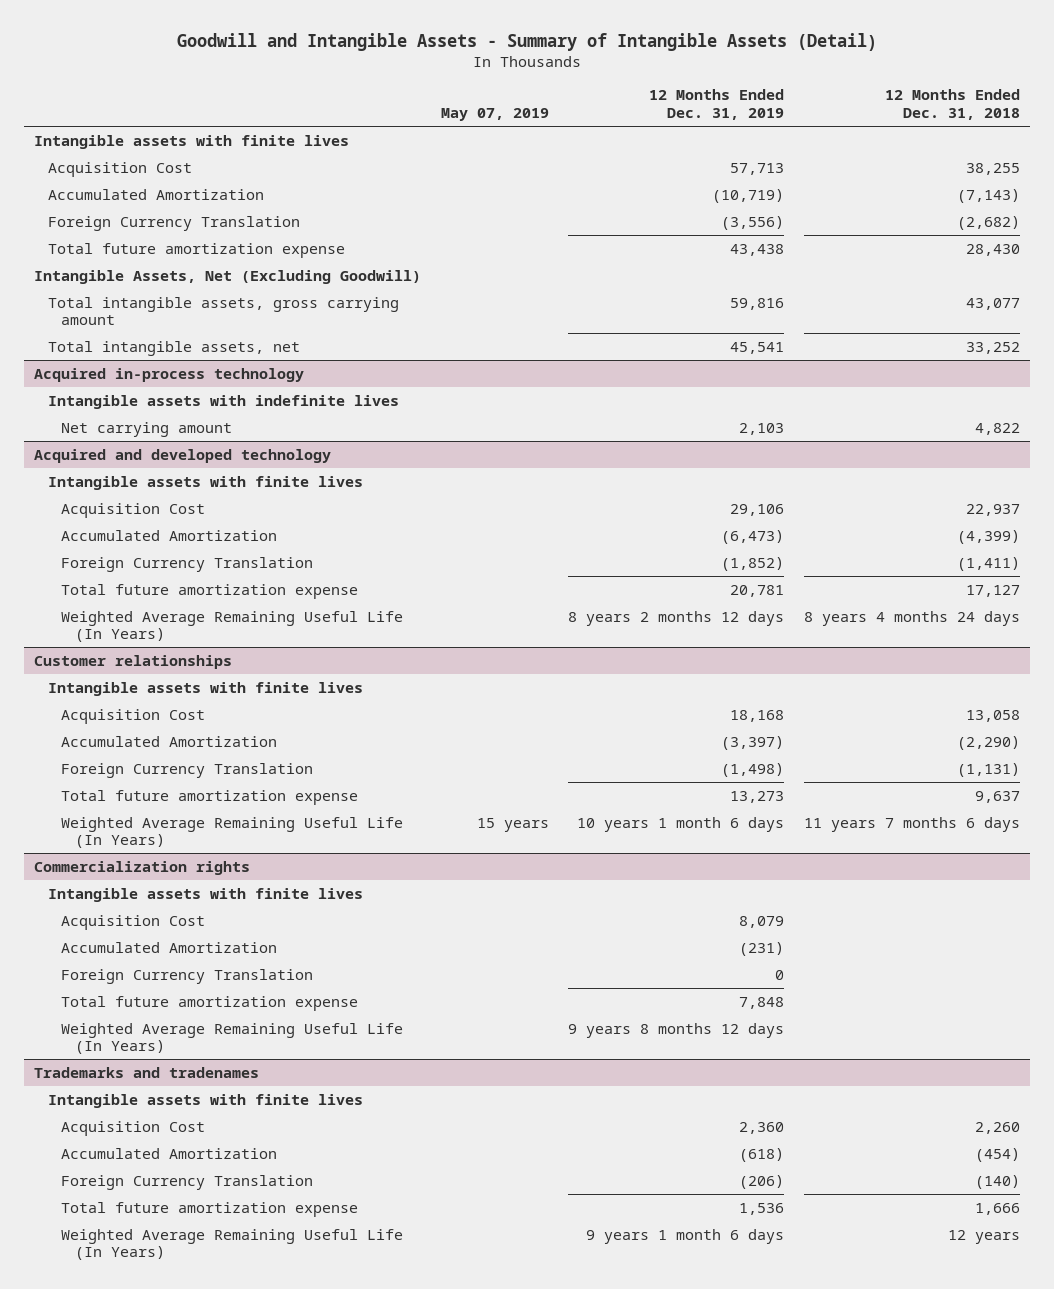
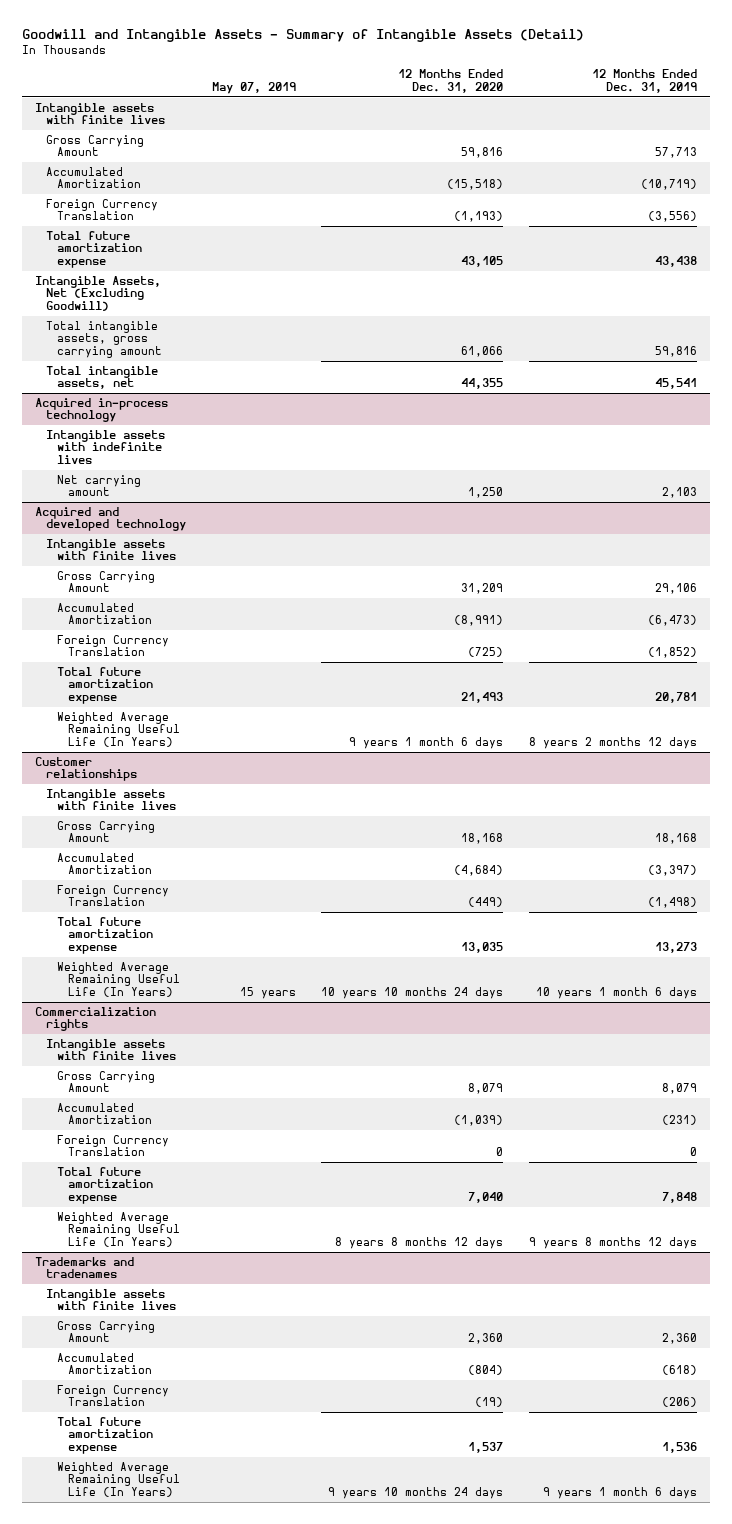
- | May 07, 2019 | 12 Months Ended Dec. 31, 2019 | 12 Months Ended Dec. 31, 2018
+ | May 07, 2019 | 12 Months Ended Dec. 31, 2020 | 12 Months Ended Dec. 31, 2019
- Acquisition Cost | | 57,713 | 38,255
+ Gross Carrying Amount | | 59,816 | 57,713
@ Acquired and developed technology
- Acquisition Cost | | 29,106 | 22,937
+ Gross Carrying Amount | | 31,209 | 29,106
@ Customer relationships
- Acquisition Cost | | 18,168 | 13,058
+ Gross Carrying Amount | | 18,168 | 18,168
@ Commercialization rights
- Acquisition Cost | | 8,079 |
+ Gross Carrying Amount | | 8,079 | 8,079
@ Trademarks and tradenames
- Acquisition Cost | | 2,360 | 2,260
+ Gross Carrying Amount | | 2,360 | 2,360

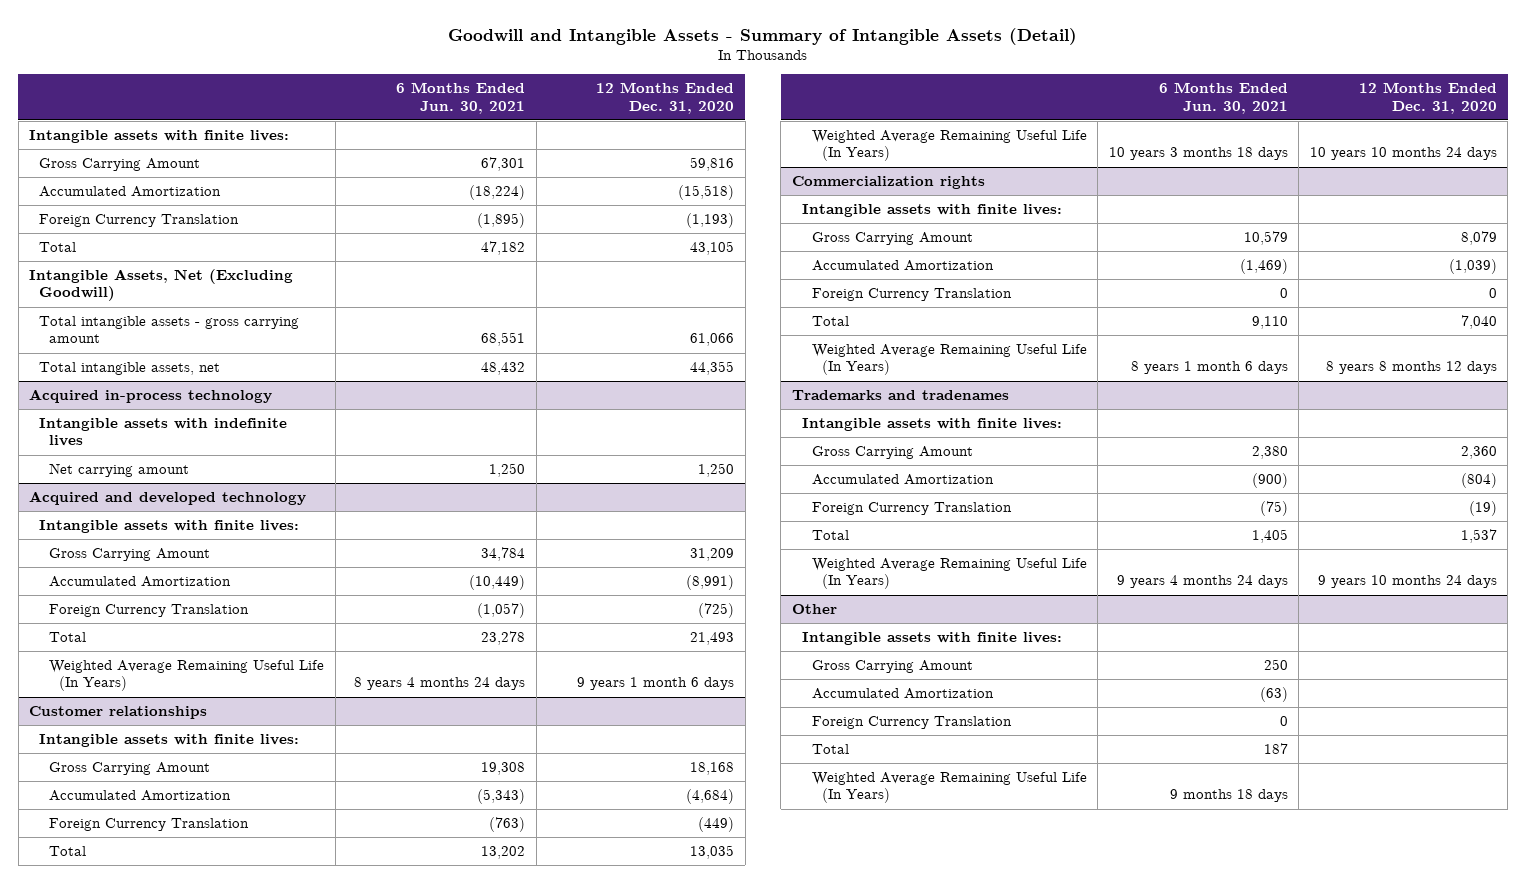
- | May 07, 2019 | 12 Months Ended Dec. 31, 2020 | 12 Months Ended Dec. 31, 2019
+ | 6 Months Ended Jun. 30, 2021 | 12 Months Ended Dec. 31, 2020
- Intangible assets with finite lives
+ Intangible assets with finite lives:
- Total future amortization expense | | 43,105 | 43,438
+ Total | 47,182 | 43,105
- Total intangible assets, gross carrying amount | | 61,066 | 59,816
+ Total intangible assets - gross carrying amount | 68,551 | 61,066
@ Acquired and developed technology
- Intangible assets with finite lives
+ Intangible assets with finite lives:
- Total future amortization expense | | 21,493 | 20,781
+ Total | 23,278 | 21,493
@ Customer relationships
- Intangible assets with finite lives
+ Intangible assets with finite lives:
- Total future amortization expense | | 13,035 | 13,273
+ Total | 13,202 | 13,035
@ Commercialization rights
- Intangible assets with finite lives
+ Intangible assets with finite lives:
- Total future amortization expense | | 7,040 | 7,848
+ Total | 9,110 | 7,040
@ Trademarks and tradenames
- Intangible assets with finite lives
+ Intangible assets with finite lives:
- Total future amortization expense | | 1,537 | 1,536
+ Total | 1,405 | 1,537
+ Other
+ Intangible assets with finite lives:
+ Gross Carrying Amount | 250 |
+ Accumulated Amortization | (63) |
+ Foreign Currency Translation | 0 |
+ Total | 187 |
+ Weighted Average Remaining Useful Life (In Years) | 9 months 18 days |

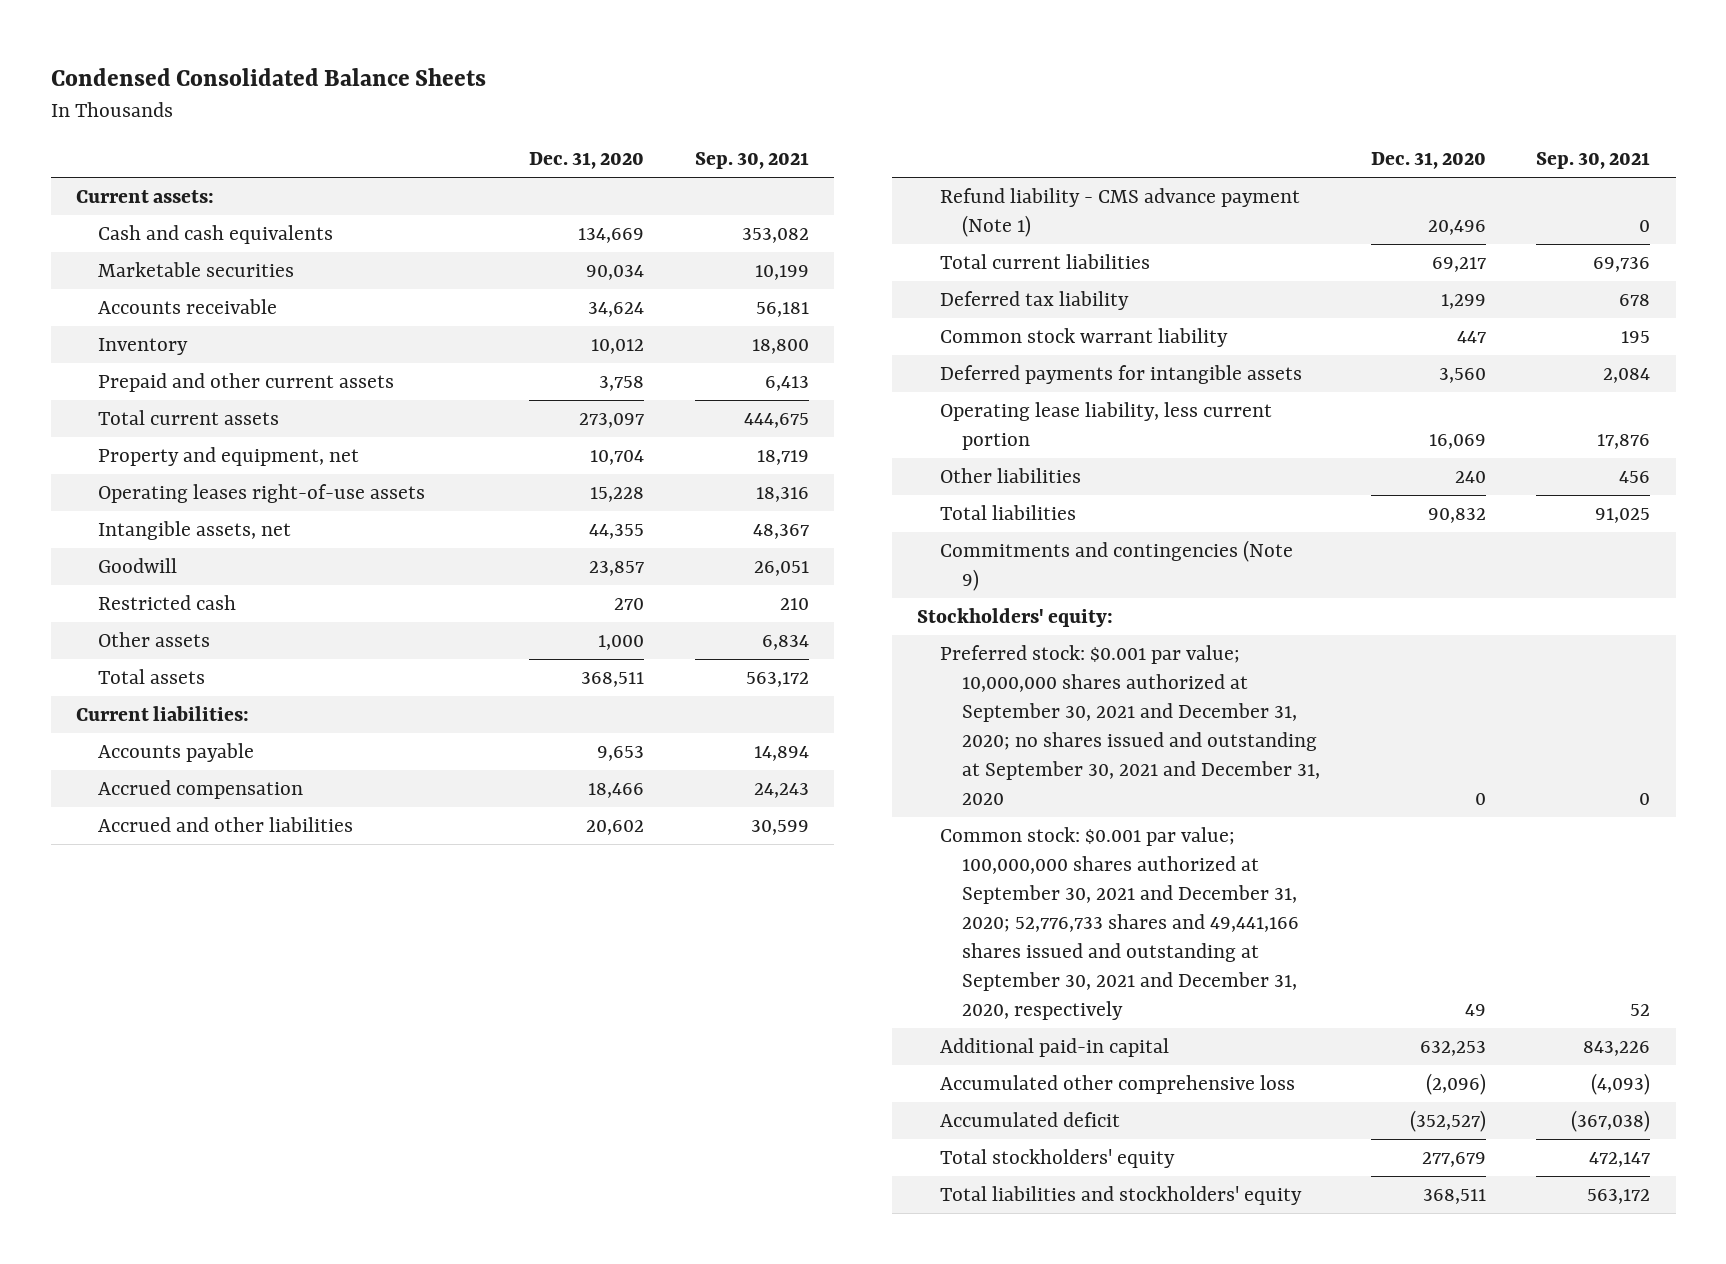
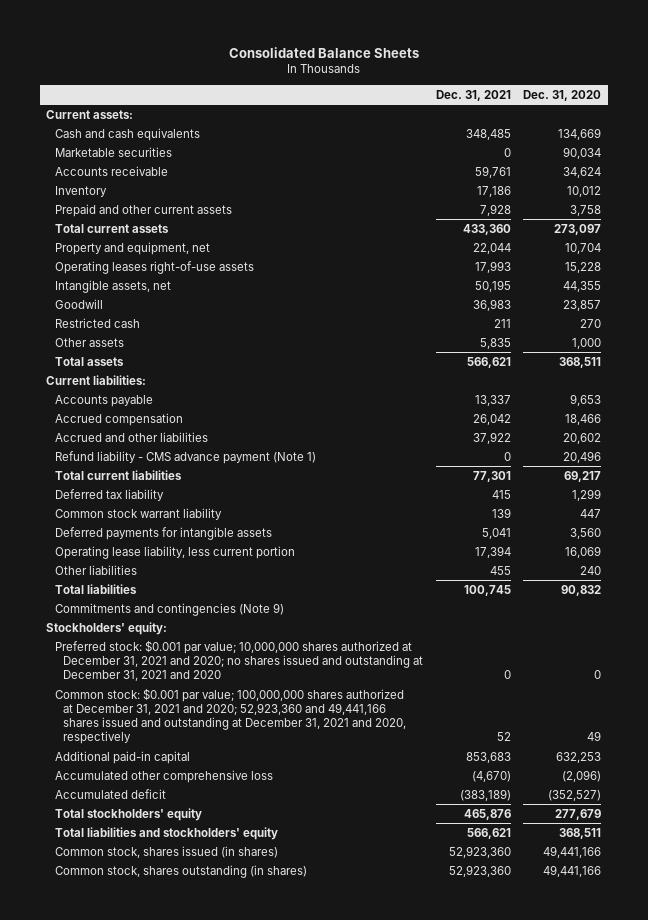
- Condensed Consolidated Balance Sheets
+ Consolidated Balance Sheets
- | Dec. 31, 2020 | Sep. 30, 2021
+ | Dec. 31, 2021 | Dec. 31, 2020
- Preferred stock: $0.001 par value; 10,000,000 shares authorized at September 30, 2021 and December 31, 2020; no shares issued and outstanding at September 30, 2021 and December 31, 2020 | 0 | 0
- Common stock: $0.001 par value; 100,000,000 shares authorized at September 30, 2021 and December 31, 2020; 52,776,733 shares and 49,441,166 shares issued and outstanding at September 30, 2021 and December 31, 2020, respectively | 49 | 52
+ Preferred stock: $0.001 par value; 10,000,000 shares authorized at December 31, 2021 and 2020; no shares issued and outstanding at December 31, 2021 and 2020 | 0 | 0
+ Common stock: $0.001 par value; 100,000,000 shares authorized at December 31, 2021 and 2020; 52,923,360 and 49,441,166 shares issued and outstanding at December 31, 2021 and 2020, respectively | 52 | 49
+ Common stock, shares issued (in shares) | 52,923,360 | 49,441,166
+ Common stock, shares outstanding (in shares) | 52,923,360 | 49,441,166

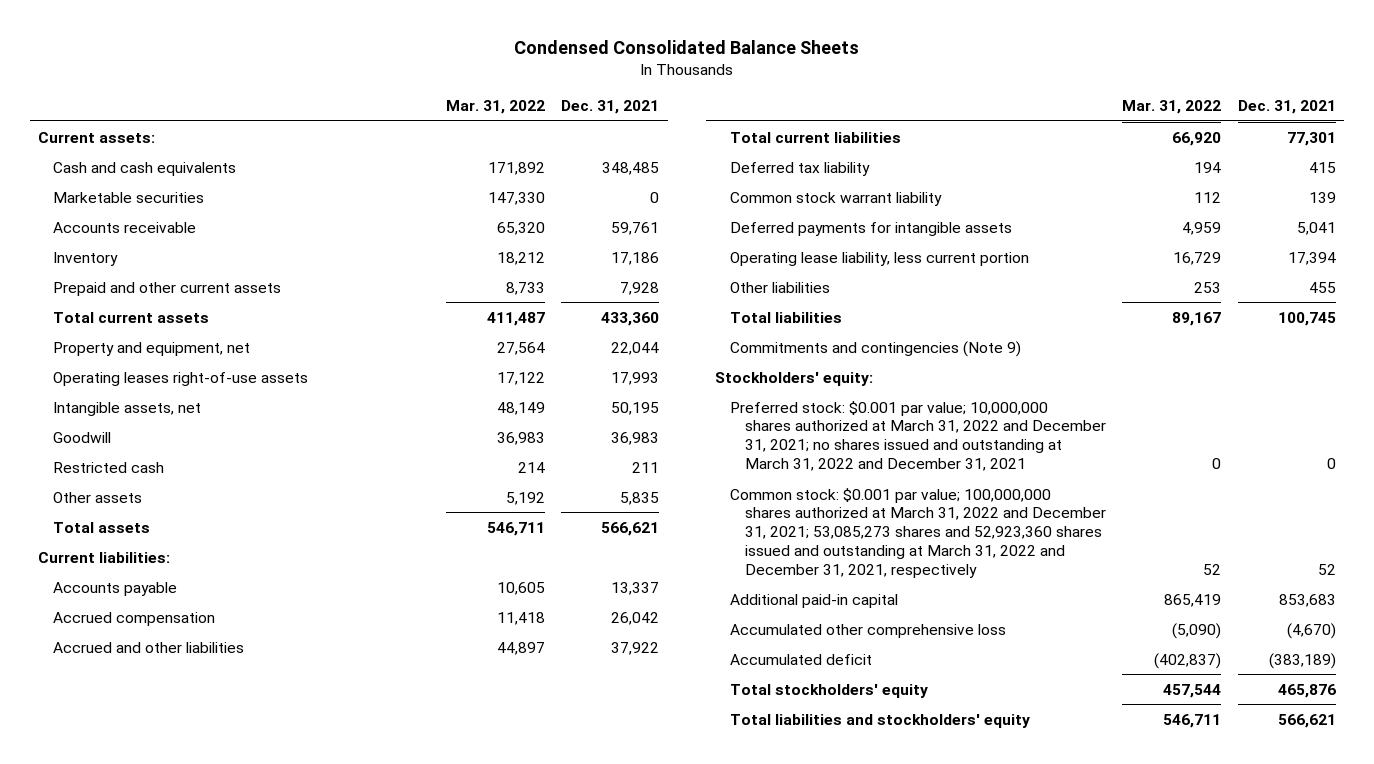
- Consolidated Balance Sheets
+ Condensed Consolidated Balance Sheets
- | Dec. 31, 2021 | Dec. 31, 2020
+ | Mar. 31, 2022 | Dec. 31, 2021
- Refund liability - CMS advance payment (Note 1) | 0 | 20,496
- Preferred stock: $0.001 par value; 10,000,000 shares authorized at December 31, 2021 and 2020; no shares issued and outstanding at December 31, 2021 and 2020 | 0 | 0
- Common stock: $0.001 par value; 100,000,000 shares authorized at December 31, 2021 and 2020; 52,923,360 and 49,441,166 shares issued and outstanding at December 31, 2021 and 2020, respectively | 52 | 49
+ Preferred stock: $0.001 par value; 10,000,000 shares authorized at March 31, 2022 and December 31, 2021; no shares issued and outstanding at March 31, 2022 and December 31, 2021 | 0 | 0
+ Common stock: $0.001 par value; 100,000,000 shares authorized at March 31, 2022 and December 31, 2021; 53,085,273 shares and 52,923,360 shares issued and outstanding at March 31, 2022 and December 31, 2021, respectively | 52 | 52
- Common stock, shares issued (in shares) | 52,923,360 | 49,441,166
- Common stock, shares outstanding (in shares) | 52,923,360 | 49,441,166

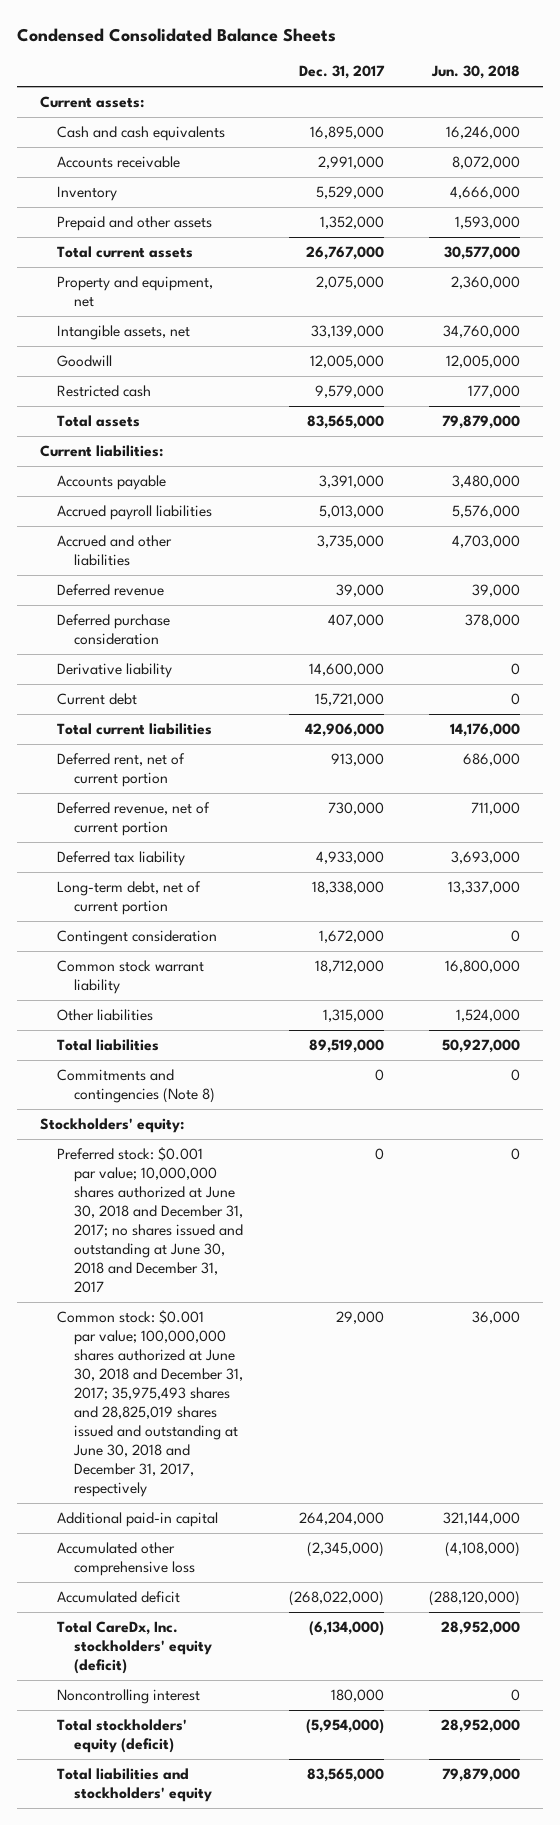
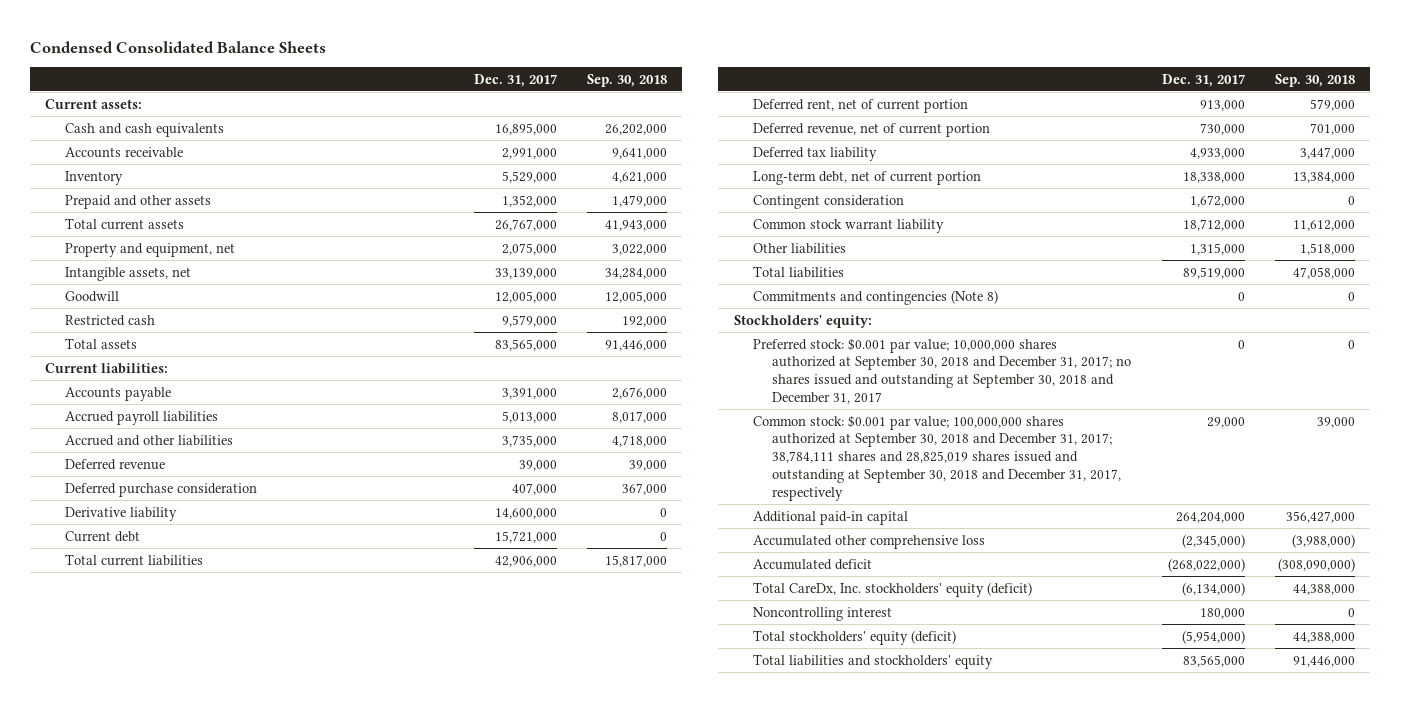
- | Dec. 31, 2017 | Jun. 30, 2018
+ | Dec. 31, 2017 | Sep. 30, 2018
- Preferred stock: $0.001 par value; 10,000,000 shares authorized at June 30, 2018 and December 31, 2017; no shares issued and outstanding at June 30, 2018 and December 31, 2017 | 0 | 0
- Common stock: $0.001 par value; 100,000,000 shares authorized at June 30, 2018 and December 31, 2017; 35,975,493 shares and 28,825,019 shares issued and outstanding at June 30, 2018 and December 31, 2017, respectively | 29,000 | 36,000
+ Preferred stock: $0.001 par value; 10,000,000 shares authorized at September 30, 2018 and December 31, 2017; no shares issued and outstanding at September 30, 2018 and December 31, 2017 | 0 | 0
+ Common stock: $0.001 par value; 100,000,000 shares authorized at September 30, 2018 and December 31, 2017; 38,784,111 shares and 28,825,019 shares issued and outstanding at September 30, 2018 and December 31, 2017, respectively | 29,000 | 39,000

